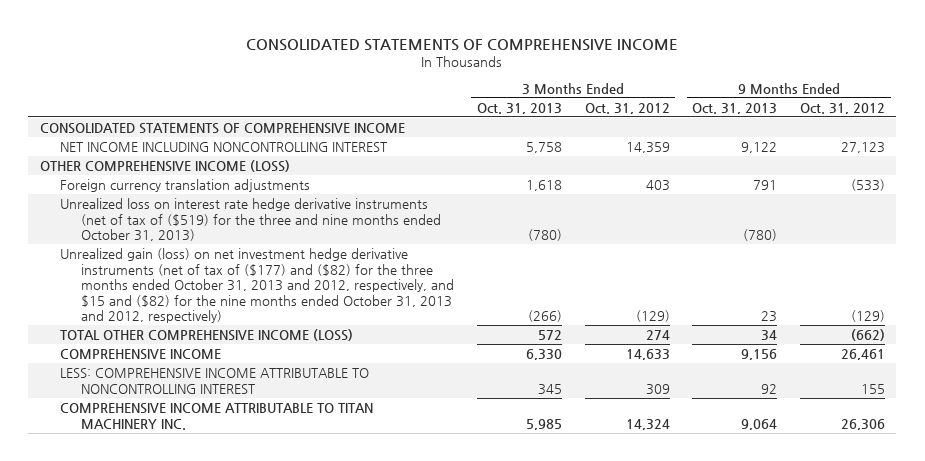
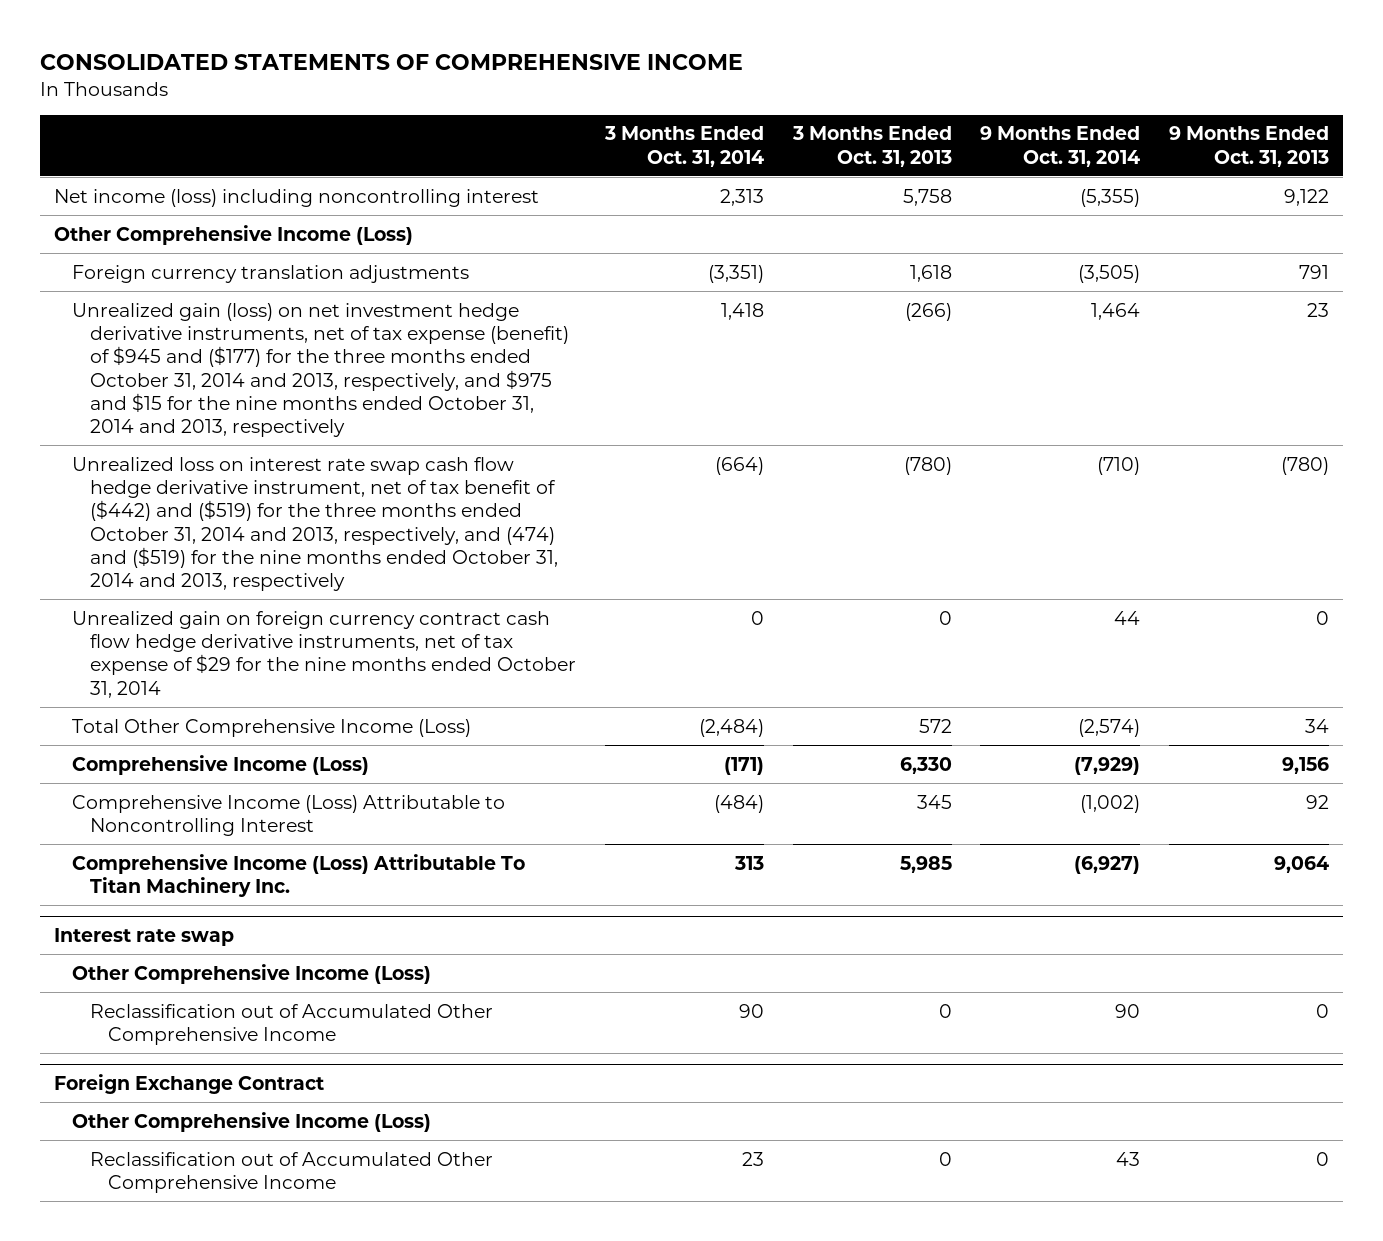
- | 3 Months Ended Oct. 31, 2013 | 3 Months Ended Oct. 31, 2012 | 9 Months Ended Oct. 31, 2013 | 9 Months Ended Oct. 31, 2012
+ | 3 Months Ended Oct. 31, 2014 | 3 Months Ended Oct. 31, 2013 | 9 Months Ended Oct. 31, 2014 | 9 Months Ended Oct. 31, 2013
- CONSOLIDATED STATEMENTS OF COMPREHENSIVE INCOME
- NET INCOME INCLUDING NONCONTROLLING INTEREST | 5,758 | 14,359 | 9,122 | 27,123
- OTHER COMPREHENSIVE INCOME (LOSS)
+ Net income (loss) including noncontrolling interest | 2,313 | 5,758 | (5,355) | 9,122
+ Other Comprehensive Income (Loss)
- Unrealized loss on interest rate hedge derivative instruments (net of tax of ($519) for the three and nine months ended October 31, 2013) | (780) | | (780) |
- Unrealized gain (loss) on net investment hedge derivative instruments (net of tax of ($177) and ($82) for the three months ended October 31, 2013 and 2012, respectively, and $15 and ($82) for the nine months ended October 31, 2013 and 2012, respectively) | (266) | (129) | 23 | (129)
- TOTAL OTHER COMPREHENSIVE INCOME (LOSS) | 572 | 274 | 34 | (662)
- COMPREHENSIVE INCOME | 6,330 | 14,633 | 9,156 | 26,461
- LESS: COMPREHENSIVE INCOME ATTRIBUTABLE TO NONCONTROLLING INTEREST | 345 | 309 | 92 | 155
- COMPREHENSIVE INCOME ATTRIBUTABLE TO TITAN MACHINERY INC. | 5,985 | 14,324 | 9,064 | 26,306
+ Unrealized gain (loss) on net investment hedge derivative instruments, net of tax expense (benefit) of $945 and ($177) for the three months ended October 31, 2014 and 2013, respectively, and $975 and $15 for the nine months ended October 31, 2014 and 2013, respectively | 1,418 | (266) | 1,464 | 23
+ Unrealized loss on interest rate swap cash flow hedge derivative instrument, net of tax benefit of ($442) and ($519) for the three months ended October 31, 2014 and 2013, respectively, and (474) and ($519) for the nine months ended October 31, 2014 and 2013, respectively | (664) | (780) | (710) | (780)
+ Unrealized gain on foreign currency contract cash flow hedge derivative instruments, net of tax expense of $29 for the nine months ended October 31, 2014 | 0 | 0 | 44 | 0
+ Total Other Comprehensive Income (Loss) | (2,484) | 572 | (2,574) | 34
+ Comprehensive Income (Loss) | (171) | 6,330 | (7,929) | 9,156
+ Comprehensive Income (Loss) Attributable to Noncontrolling Interest | (484) | 345 | (1,002) | 92
+ Comprehensive Income (Loss) Attributable To Titan Machinery Inc. | 313 | 5,985 | (6,927) | 9,064
+ Interest rate swap
+ Other Comprehensive Income (Loss)
+ Reclassification out of Accumulated Other Comprehensive Income | 90 | 0 | 90 | 0
+ Foreign Exchange Contract
+ Other Comprehensive Income (Loss)
+ Reclassification out of Accumulated Other Comprehensive Income | 23 | 0 | 43 | 0

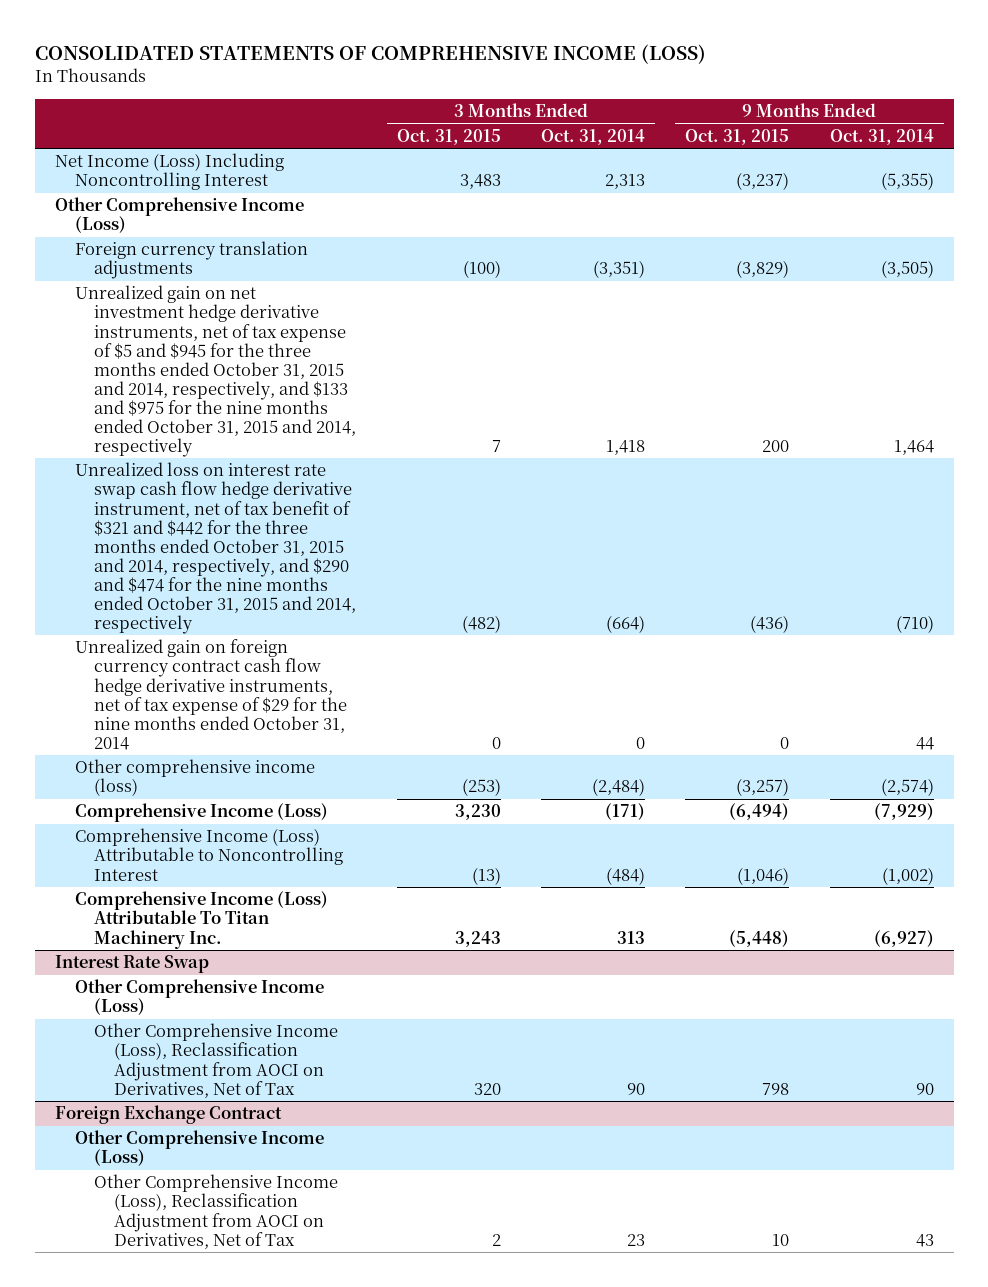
- CONSOLIDATED STATEMENTS OF COMPREHENSIVE INCOME
+ CONSOLIDATED STATEMENTS OF COMPREHENSIVE INCOME (LOSS)
- | 3 Months Ended Oct. 31, 2014 | 3 Months Ended Oct. 31, 2013 | 9 Months Ended Oct. 31, 2014 | 9 Months Ended Oct. 31, 2013
+ | 3 Months Ended Oct. 31, 2015 | 3 Months Ended Oct. 31, 2014 | 9 Months Ended Oct. 31, 2015 | 9 Months Ended Oct. 31, 2014
- Net income (loss) including noncontrolling interest | 2,313 | 5,758 | (5,355) | 9,122
+ Net Income (Loss) Including Noncontrolling Interest | 3,483 | 2,313 | (3,237) | (5,355)
- Unrealized gain (loss) on net investment hedge derivative instruments, net of tax expense (benefit) of $945 and ($177) for the three months ended October 31, 2014 and 2013, respectively, and $975 and $15 for the nine months ended October 31, 2014 and 2013, respectively | 1,418 | (266) | 1,464 | 23
- Unrealized loss on interest rate swap cash flow hedge derivative instrument, net of tax benefit of ($442) and ($519) for the three months ended October 31, 2014 and 2013, respectively, and (474) and ($519) for the nine months ended October 31, 2014 and 2013, respectively | (664) | (780) | (710) | (780)
+ Unrealized gain on net investment hedge derivative instruments, net of tax expense of $5 and $945 for the three months ended October 31, 2015 and 2014, respectively, and $133 and $975 for the nine months ended October 31, 2015 and 2014, respectively | 7 | 1,418 | 200 | 1,464
+ Unrealized loss on interest rate swap cash flow hedge derivative instrument, net of tax benefit of $321 and $442 for the three months ended October 31, 2015 and 2014, respectively, and $290 and $474 for the nine months ended October 31, 2015 and 2014, respectively | (482) | (664) | (436) | (710)
- Total Other Comprehensive Income (Loss) | (2,484) | 572 | (2,574) | 34
+ Other comprehensive income (loss) | (253) | (2,484) | (3,257) | (2,574)
- Interest rate swap
+ Interest Rate Swap
- Reclassification out of Accumulated Other Comprehensive Income | 90 | 0 | 90 | 0
+ Other Comprehensive Income (Loss), Reclassification Adjustment from AOCI on Derivatives, Net of Tax | 320 | 90 | 798 | 90
@ Foreign Exchange Contract
- Reclassification out of Accumulated Other Comprehensive Income | 23 | 0 | 43 | 0
+ Other Comprehensive Income (Loss), Reclassification Adjustment from AOCI on Derivatives, Net of Tax | 2 | 23 | 10 | 43

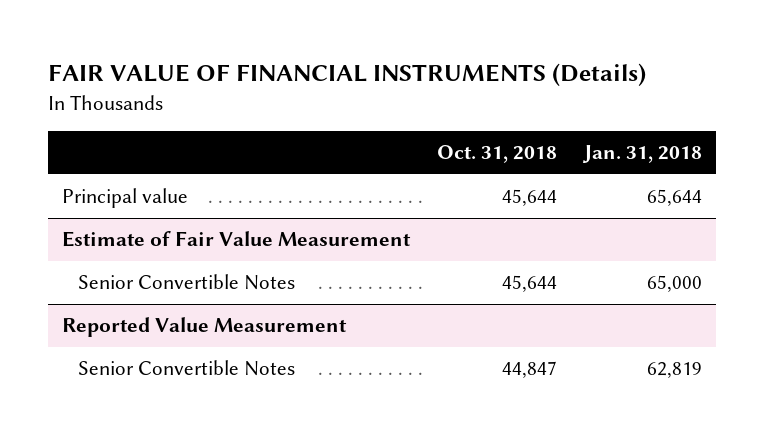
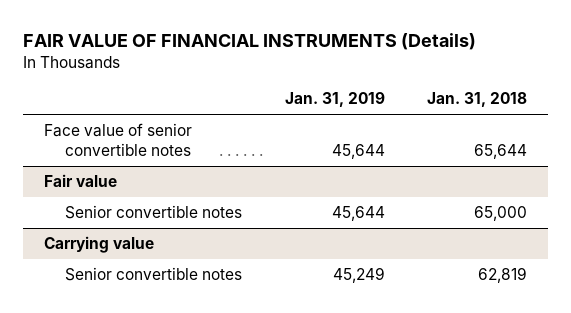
- | Oct. 31, 2018 | Jan. 31, 2018
+ | Jan. 31, 2019 | Jan. 31, 2018
- Principal value | 45,644 | 65,644
- Estimate of Fair Value Measurement
- Senior Convertible Notes | 45,644 | 65,000
- Reported Value Measurement
- Senior Convertible Notes | 44,847 | 62,819
+ Face value of senior convertible notes | 45,644 | 65,644
+ Fair value
+ Senior convertible notes | 45,644 | 65,000
+ Carrying value
+ Senior convertible notes | 45,249 | 62,819

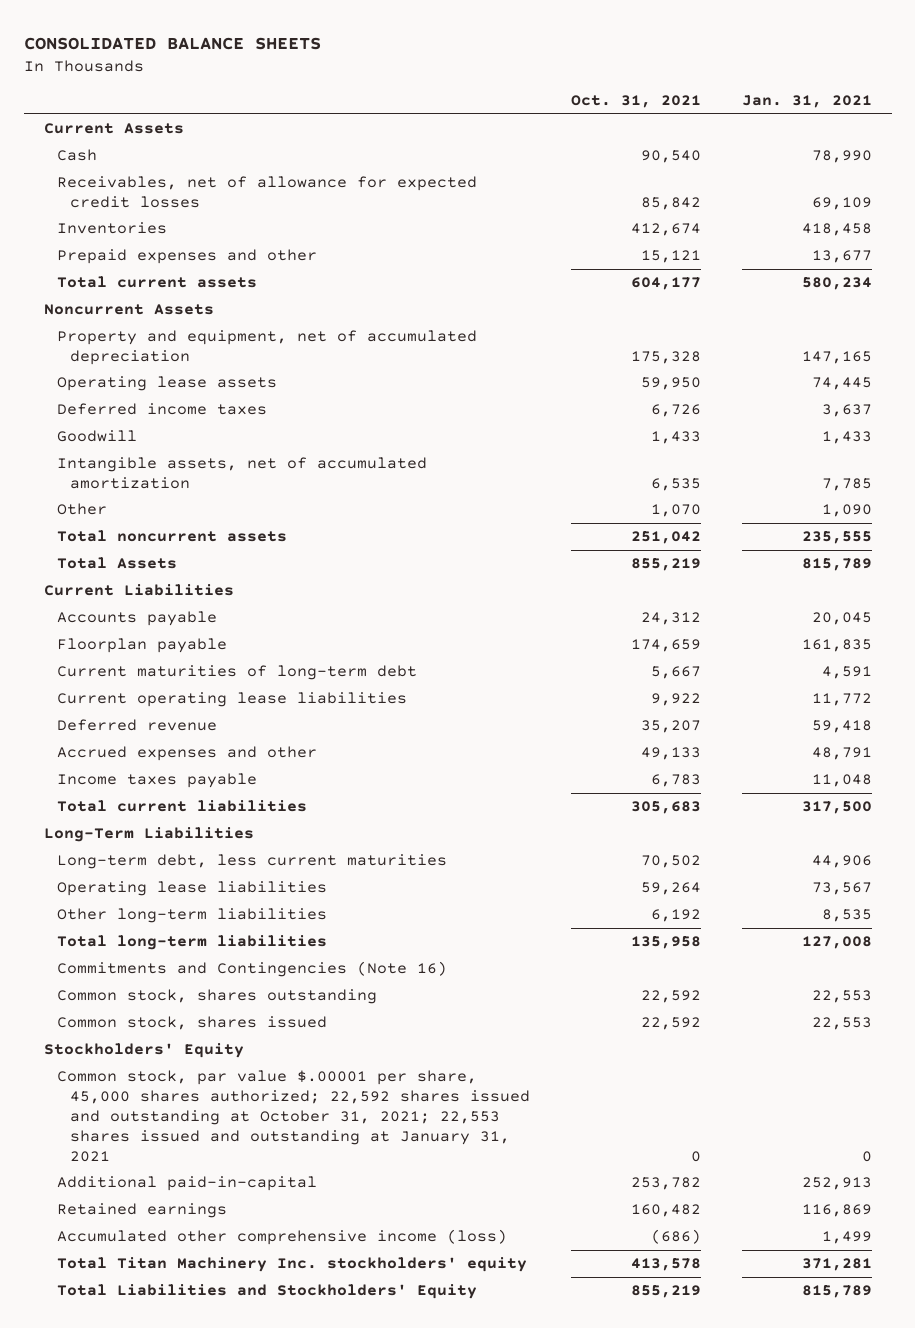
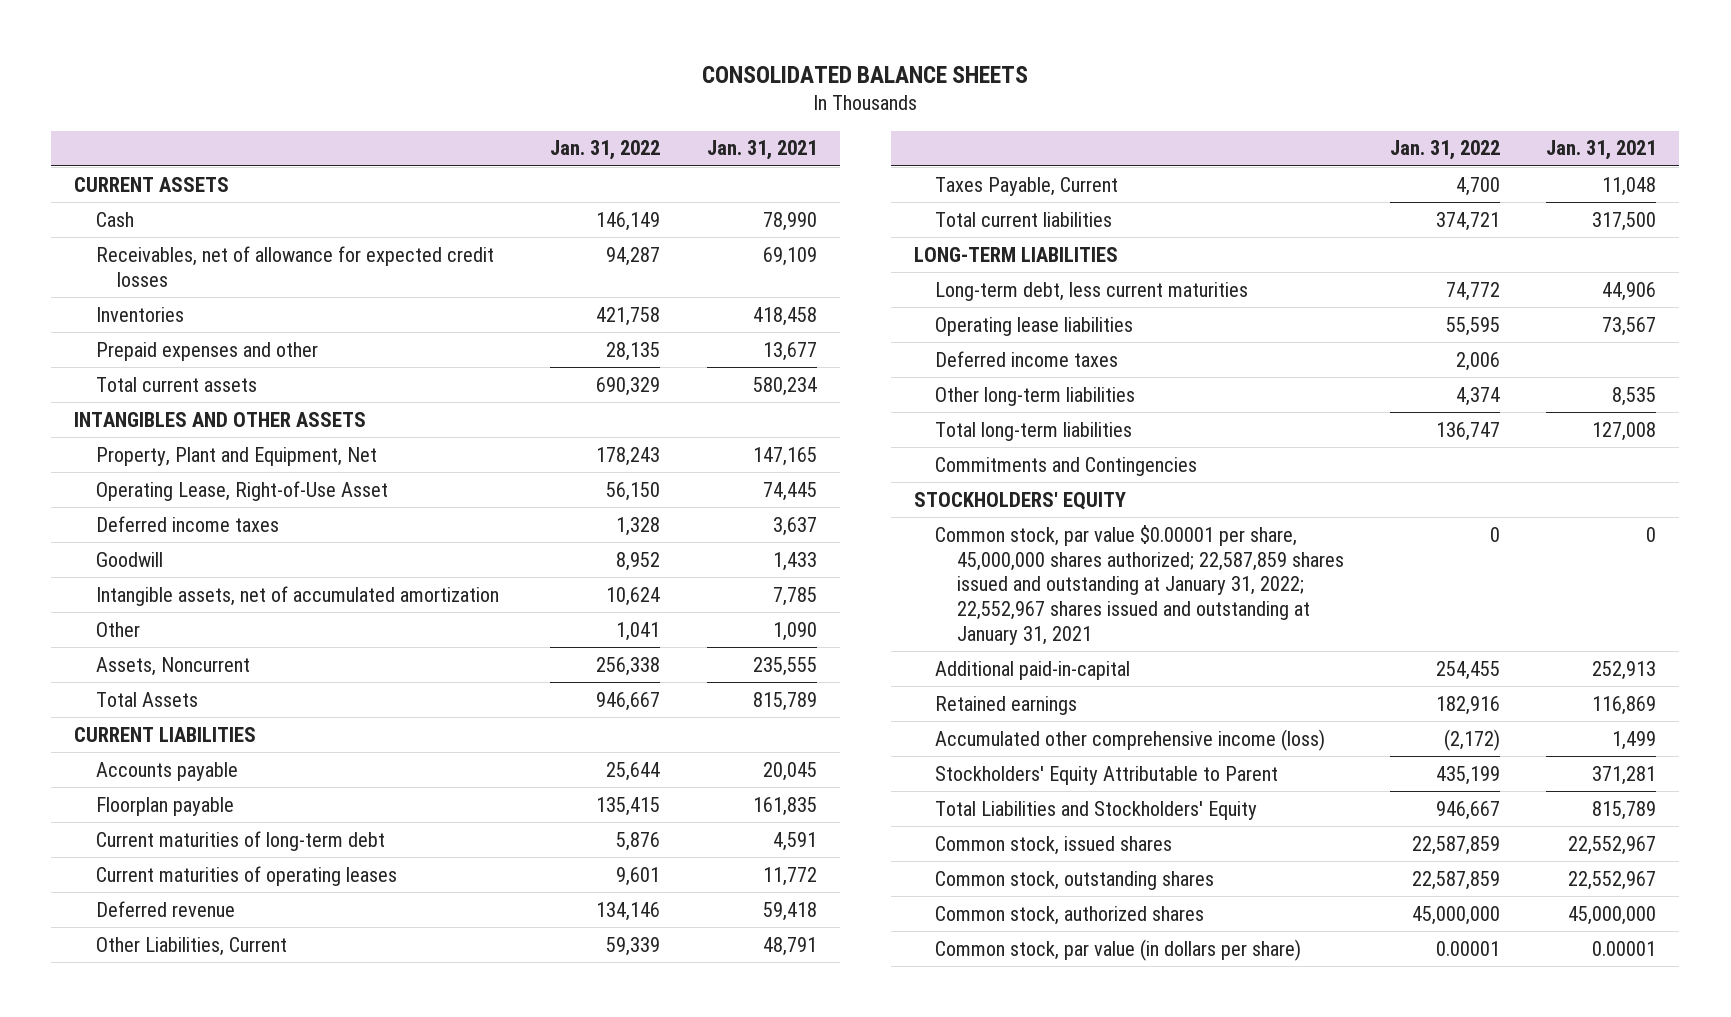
- | Oct. 31, 2021 | Jan. 31, 2021
+ | Jan. 31, 2022 | Jan. 31, 2021
- Current Assets
+ CURRENT ASSETS
- Noncurrent Assets
- Property and equipment, net of accumulated depreciation | 175,328 | 147,165
- Operating lease assets | 59,950 | 74,445
+ INTANGIBLES AND OTHER ASSETS
+ Property, Plant and Equipment, Net | 178,243 | 147,165
+ Operating Lease, Right-of-Use Asset | 56,150 | 74,445
- Total noncurrent assets | 251,042 | 235,555
+ Assets, Noncurrent | 256,338 | 235,555
- Current Liabilities
+ CURRENT LIABILITIES
- Current operating lease liabilities | 9,922 | 11,772
+ Current maturities of operating leases | 9,601 | 11,772
- Accrued expenses and other | 49,133 | 48,791
- Income taxes payable | 6,783 | 11,048
+ Other Liabilities, Current | 59,339 | 48,791
+ Taxes Payable, Current | 4,700 | 11,048
- Long-Term Liabilities
+ LONG-TERM LIABILITIES
+ Deferred income taxes | 2,006 |
- Commitments and Contingencies (Note 16)
- Common stock, shares outstanding | 22,592 | 22,553
- Common stock, shares issued | 22,592 | 22,553
- Stockholders' Equity
- Common stock, par value $.00001 per share, 45,000 shares authorized; 22,592 shares issued and outstanding at October 31, 2021; 22,553 shares issued and outstanding at January 31, 2021 | 0 | 0
+ Commitments and Contingencies
+ STOCKHOLDERS' EQUITY
+ Common stock, par value $0.00001 per share, 45,000,000 shares authorized; 22,587,859 shares issued and outstanding at January 31, 2022; 22,552,967 shares issued and outstanding at January 31, 2021 | 0 | 0
- Total Titan Machinery Inc. stockholders' equity | 413,578 | 371,281
+ Stockholders' Equity Attributable to Parent | 435,199 | 371,281
+ Common stock, issued shares | 22,587,859 | 22,552,967
+ Common stock, outstanding shares | 22,587,859 | 22,552,967
+ Common stock, authorized shares | 45,000,000 | 45,000,000
+ Common stock, par value (in dollars per share) | 0.00001 | 0.00001

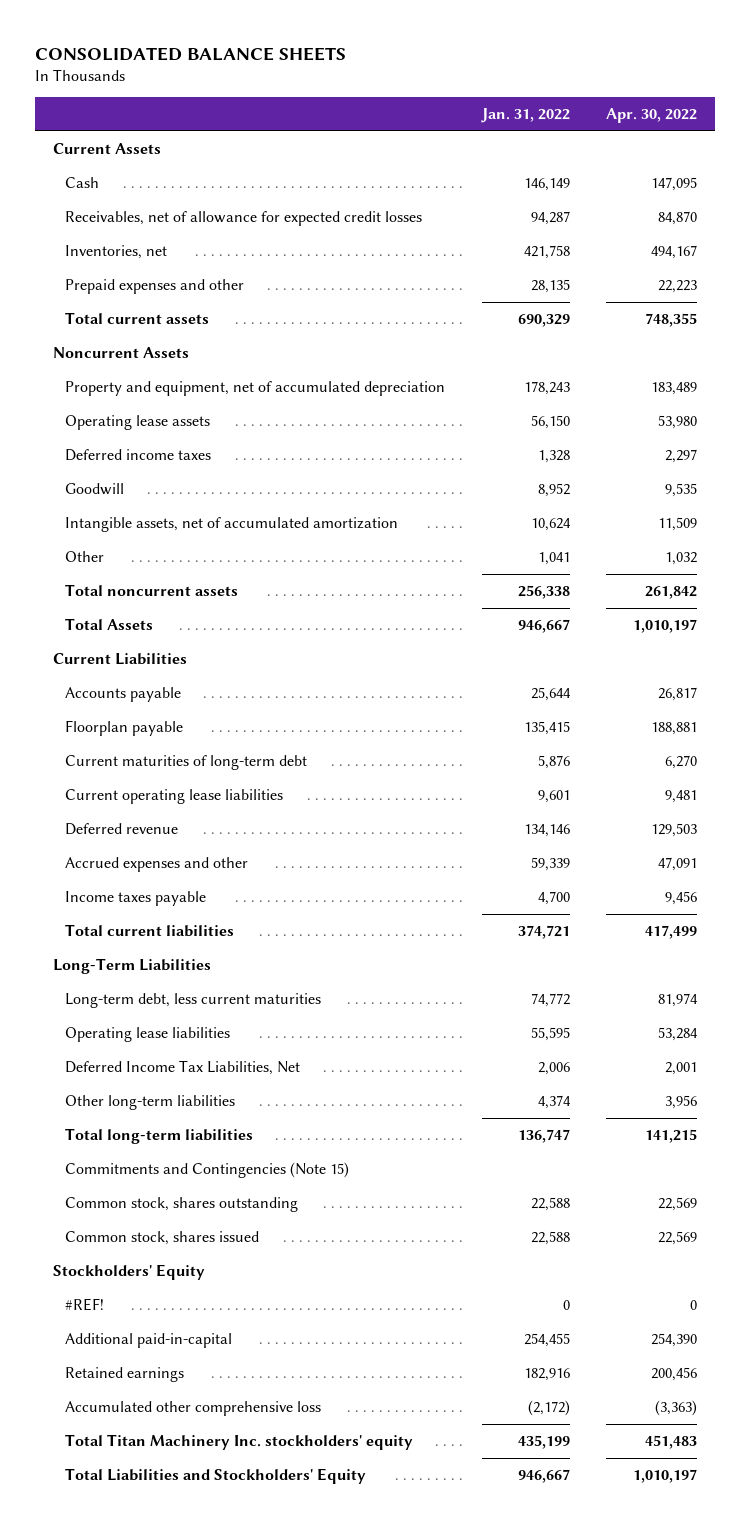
- | Jan. 31, 2022 | Jan. 31, 2021
+ | Jan. 31, 2022 | Apr. 30, 2022
- CURRENT ASSETS
+ Current Assets
- Inventories | 421,758 | 418,458
+ Inventories, net | 421,758 | 494,167
- INTANGIBLES AND OTHER ASSETS
- Property, Plant and Equipment, Net | 178,243 | 147,165
- Operating Lease, Right-of-Use Asset | 56,150 | 74,445
+ Noncurrent Assets
+ Property and equipment, net of accumulated depreciation | 178,243 | 183,489
+ Operating lease assets | 56,150 | 53,980
- Assets, Noncurrent | 256,338 | 235,555
+ Total noncurrent assets | 256,338 | 261,842
- CURRENT LIABILITIES
+ Current Liabilities
- Current maturities of operating leases | 9,601 | 11,772
+ Current operating lease liabilities | 9,601 | 9,481
- Other Liabilities, Current | 59,339 | 48,791
- Taxes Payable, Current | 4,700 | 11,048
+ Accrued expenses and other | 59,339 | 47,091
+ Income taxes payable | 4,700 | 9,456
- LONG-TERM LIABILITIES
+ Long-Term Liabilities
- Deferred income taxes | 2,006 |
+ Deferred Income Tax Liabilities, Net | 2,006 | 2,001
- Commitments and Contingencies
- STOCKHOLDERS' EQUITY
- Common stock, par value $0.00001 per share, 45,000,000 shares authorized; 22,587,859 shares issued and outstanding at January 31, 2022; 22,552,967 shares issued and outstanding at January 31, 2021 | 0 | 0
+ Commitments and Contingencies (Note 15)
+ Common stock, shares outstanding | 22,588 | 22,569
+ Common stock, shares issued | 22,588 | 22,569
+ Stockholders' Equity
+ #REF! | 0 | 0
- Accumulated other comprehensive income (loss) | (2,172) | 1,499
- Stockholders' Equity Attributable to Parent | 435,199 | 371,281
+ Accumulated other comprehensive loss | (2,172) | (3,363)
+ Total Titan Machinery Inc. stockholders' equity | 435,199 | 451,483
- Common stock, issued shares | 22,587,859 | 22,552,967
- Common stock, outstanding shares | 22,587,859 | 22,552,967
- Common stock, authorized shares | 45,000,000 | 45,000,000
- Common stock, par value (in dollars per share) | 0.00001 | 0.00001

